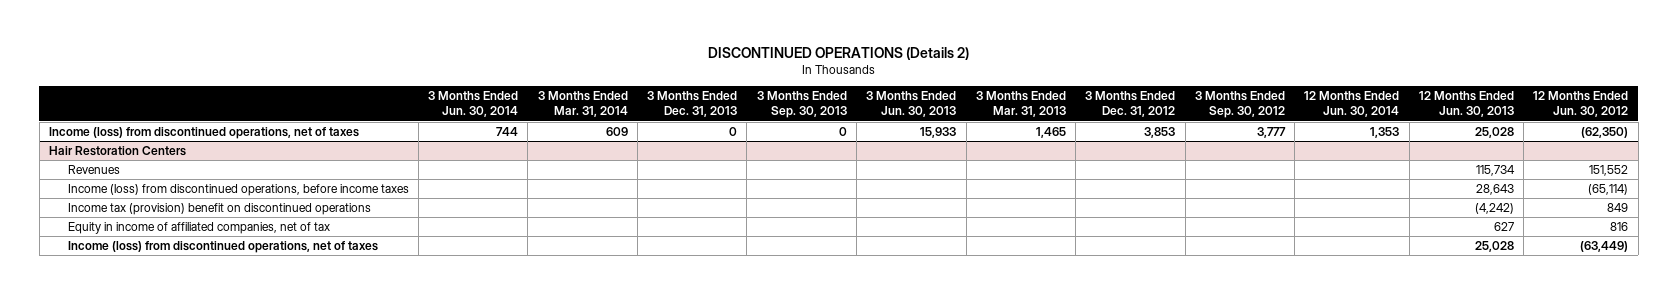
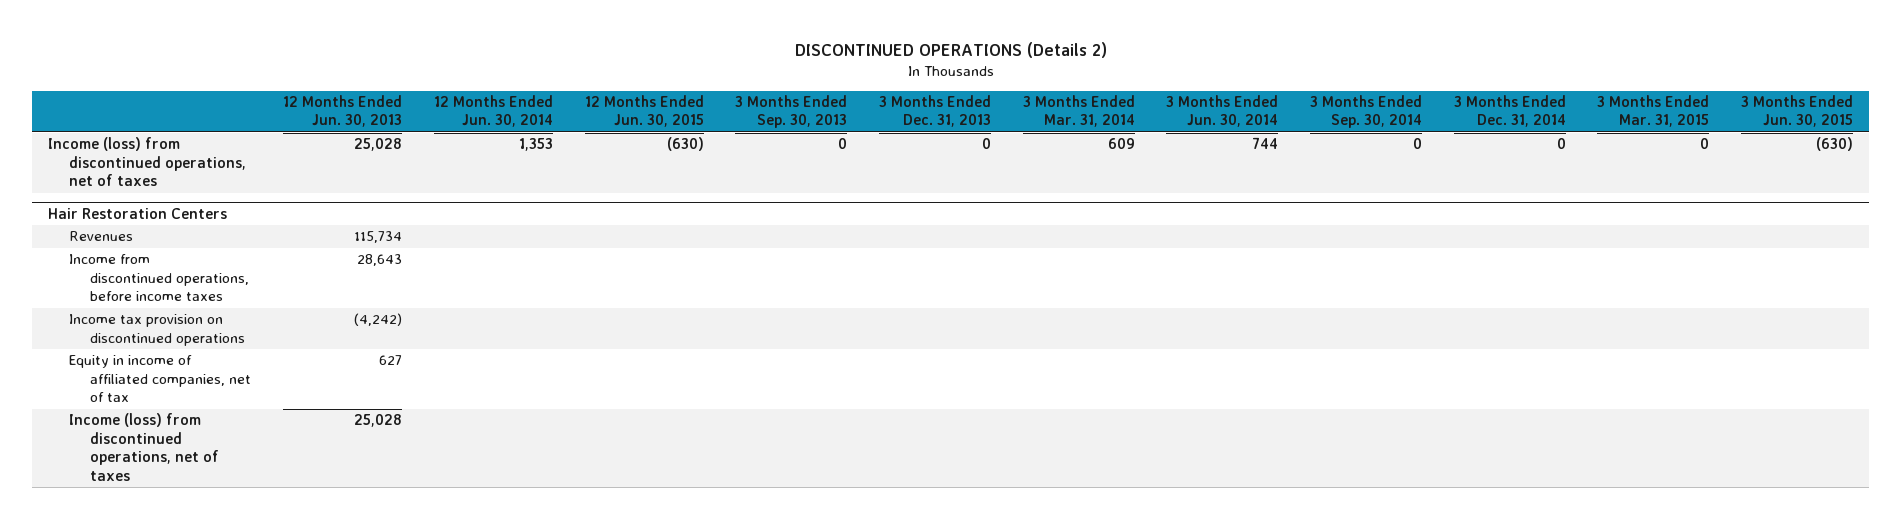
- | 3 Months Ended Jun. 30, 2014 | 3 Months Ended Mar. 31, 2014 | 3 Months Ended Dec. 31, 2013 | 3 Months Ended Sep. 30, 2013 | 3 Months Ended Jun. 30, 2013 | 3 Months Ended Mar. 31, 2013 | 3 Months Ended Dec. 31, 2012 | 3 Months Ended Sep. 30, 2012 | 12 Months Ended Jun. 30, 2014 | 12 Months Ended Jun. 30, 2013 | 12 Months Ended Jun. 30, 2012
+ | 12 Months Ended Jun. 30, 2013 | 12 Months Ended Jun. 30, 2014 | 12 Months Ended Jun. 30, 2015 | 3 Months Ended Sep. 30, 2013 | 3 Months Ended Dec. 31, 2013 | 3 Months Ended Mar. 31, 2014 | 3 Months Ended Jun. 30, 2014 | 3 Months Ended Sep. 30, 2014 | 3 Months Ended Dec. 31, 2014 | 3 Months Ended Mar. 31, 2015 | 3 Months Ended Jun. 30, 2015
@ Hair Restoration Centers
- Income (loss) from discontinued operations, before income taxes | | | | | | | | | | 28,643 | (65,114)
- Income tax (provision) benefit on discontinued operations | | | | | | | | | | (4,242) | 849
+ Income from discontinued operations, before income taxes | 28,643 | | | | | | | | | |
+ Income tax provision on discontinued operations | (4,242) | | | | | | | | | |

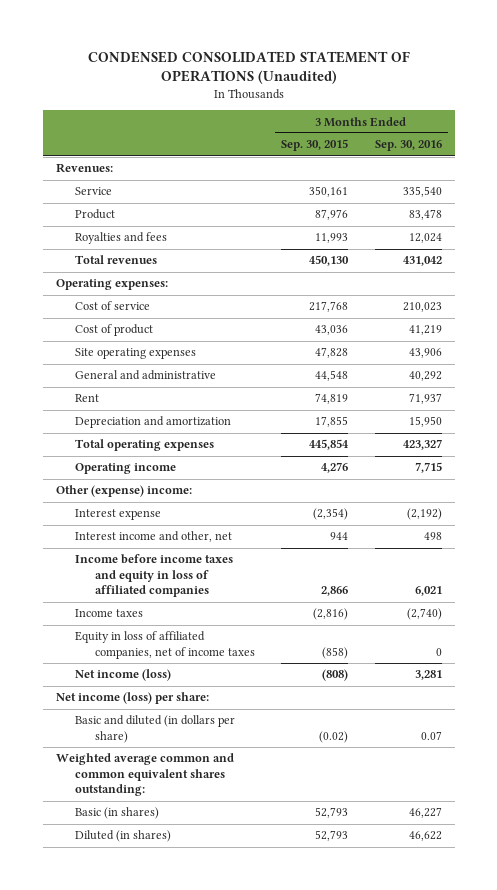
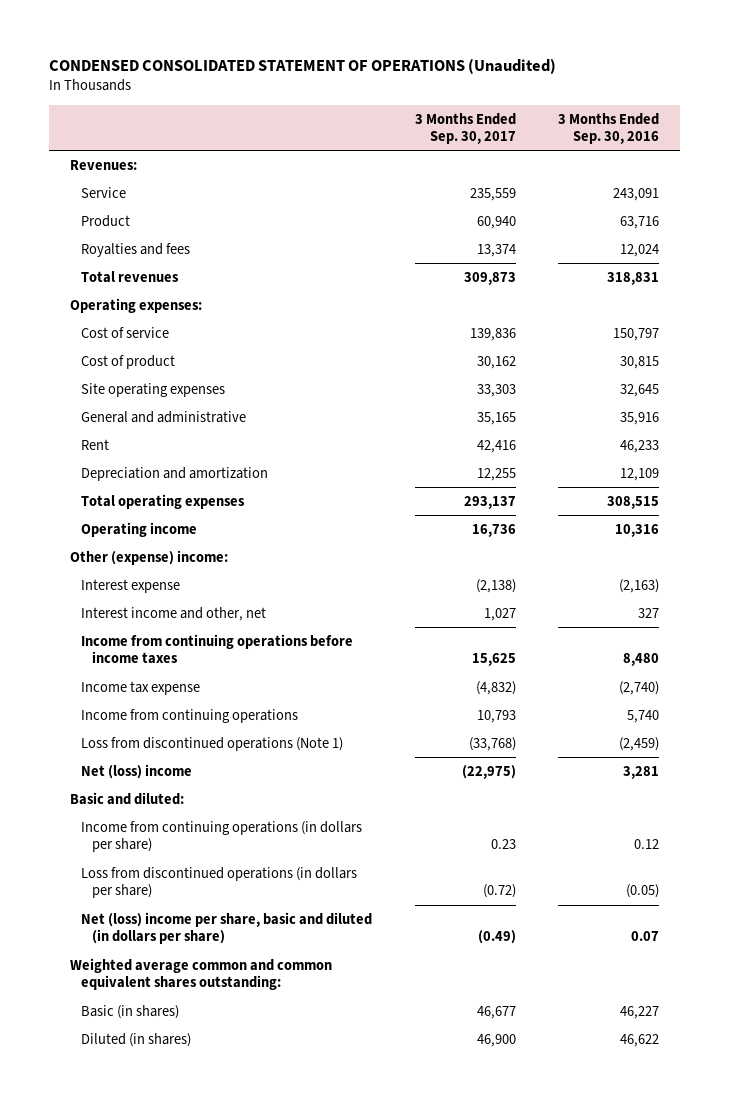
- | 3 Months Ended Sep. 30, 2015 | 3 Months Ended Sep. 30, 2016
+ | 3 Months Ended Sep. 30, 2017 | 3 Months Ended Sep. 30, 2016
- Service | 350,161 | 335,540
- Product | 87,976 | 83,478
+ Service | 235,559 | 243,091
+ Product | 60,940 | 63,716
- Total revenues | 450,130 | 431,042
+ Total revenues | 309,873 | 318,831
- Cost of service | 217,768 | 210,023
- Cost of product | 43,036 | 41,219
- Site operating expenses | 47,828 | 43,906
- General and administrative | 44,548 | 40,292
- Rent | 74,819 | 71,937
- Depreciation and amortization | 17,855 | 15,950
- Total operating expenses | 445,854 | 423,327
- Operating income | 4,276 | 7,715
+ Cost of service | 139,836 | 150,797
+ Cost of product | 30,162 | 30,815
+ Site operating expenses | 33,303 | 32,645
+ General and administrative | 35,165 | 35,916
+ Rent | 42,416 | 46,233
+ Depreciation and amortization | 12,255 | 12,109
+ Total operating expenses | 293,137 | 308,515
+ Operating income | 16,736 | 10,316
- Interest expense | (2,354) | (2,192)
- Interest income and other, net | 944 | 498
- Income before income taxes and equity in loss of affiliated companies | 2,866 | 6,021
- Income taxes | (2,816) | (2,740)
- Equity in loss of affiliated companies, net of income taxes | (858) | 0
- Net income (loss) | (808) | 3,281
- Net income (loss) per share:
- Basic and diluted (in dollars per share) | (0.02) | 0.07
+ Interest expense | (2,138) | (2,163)
+ Interest income and other, net | 1,027 | 327
+ Income from continuing operations before income taxes | 15,625 | 8,480
+ Income tax expense | (4,832) | (2,740)
+ Income from continuing operations | 10,793 | 5,740
+ Loss from discontinued operations (Note 1) | (33,768) | (2,459)
+ Net (loss) income | (22,975) | 3,281
+ Basic and diluted:
+ Income from continuing operations (in dollars per share) | 0.23 | 0.12
+ Loss from discontinued operations (in dollars per share) | (0.72) | (0.05)
+ Net (loss) income per share, basic and diluted (in dollars per share) | (0.49) | 0.07

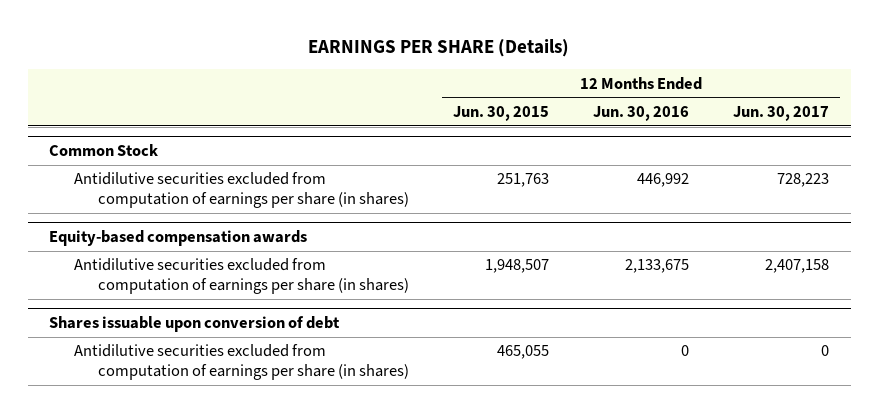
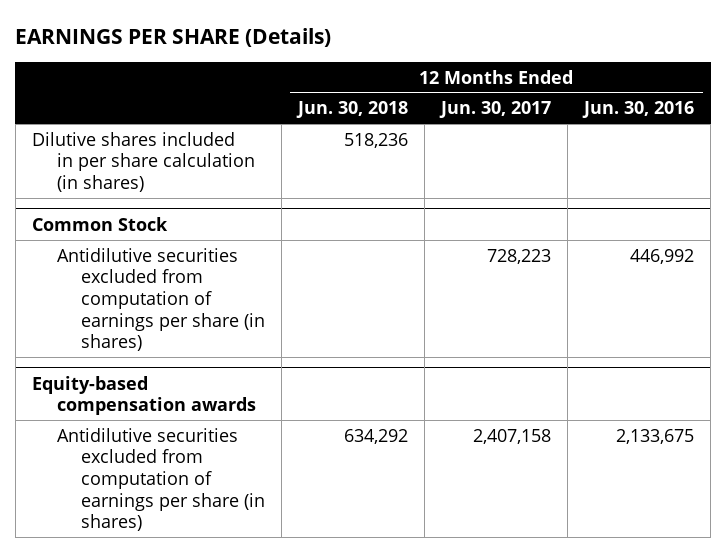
- | 12 Months Ended Jun. 30, 2015 | 12 Months Ended Jun. 30, 2016 | 12 Months Ended Jun. 30, 2017
+ | 12 Months Ended Jun. 30, 2018 | 12 Months Ended Jun. 30, 2017 | 12 Months Ended Jun. 30, 2016
+ Dilutive shares included in per share calculation (in shares) | 518,236 | |
- Shares issuable upon conversion of debt
- Antidilutive securities excluded from computation of earnings per share (in shares) | 465,055 | 0 | 0

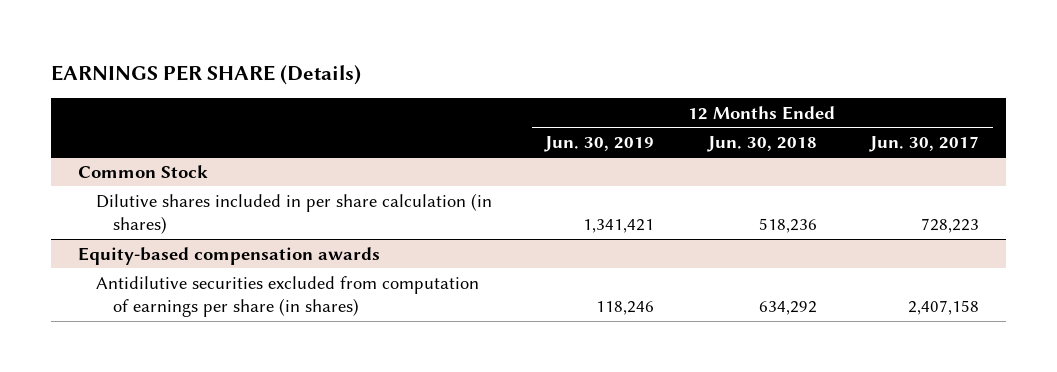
- | 12 Months Ended Jun. 30, 2018 | 12 Months Ended Jun. 30, 2017 | 12 Months Ended Jun. 30, 2016
+ | 12 Months Ended Jun. 30, 2019 | 12 Months Ended Jun. 30, 2018 | 12 Months Ended Jun. 30, 2017
- Dilutive shares included in per share calculation (in shares) | 518,236 | |
@ Common Stock
- Antidilutive securities excluded from computation of earnings per share (in shares) | | 728,223 | 446,992
+ Dilutive shares included in per share calculation (in shares) | 1,341,421 | 518,236 | 728,223

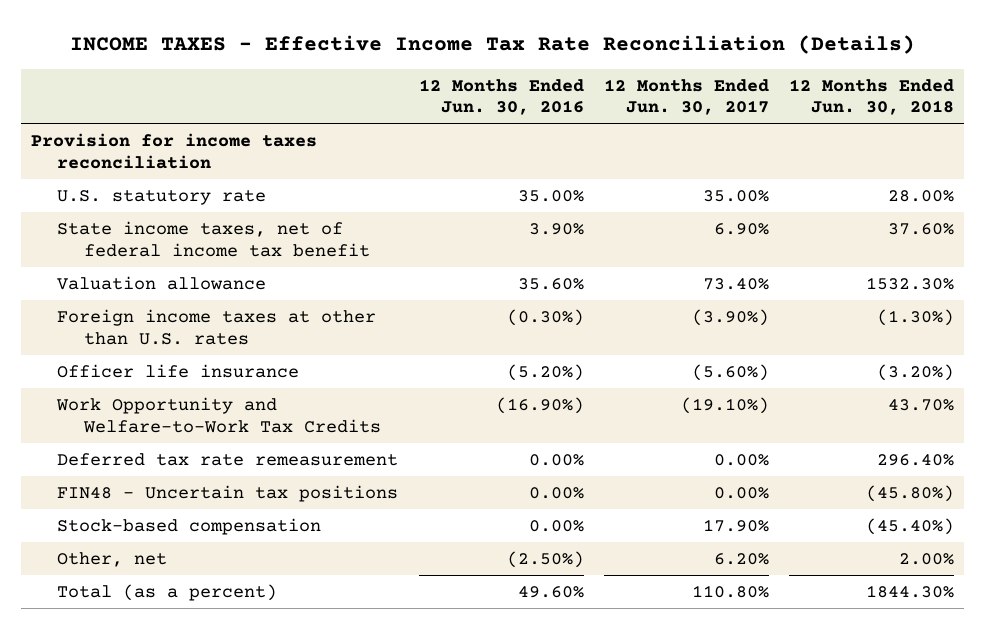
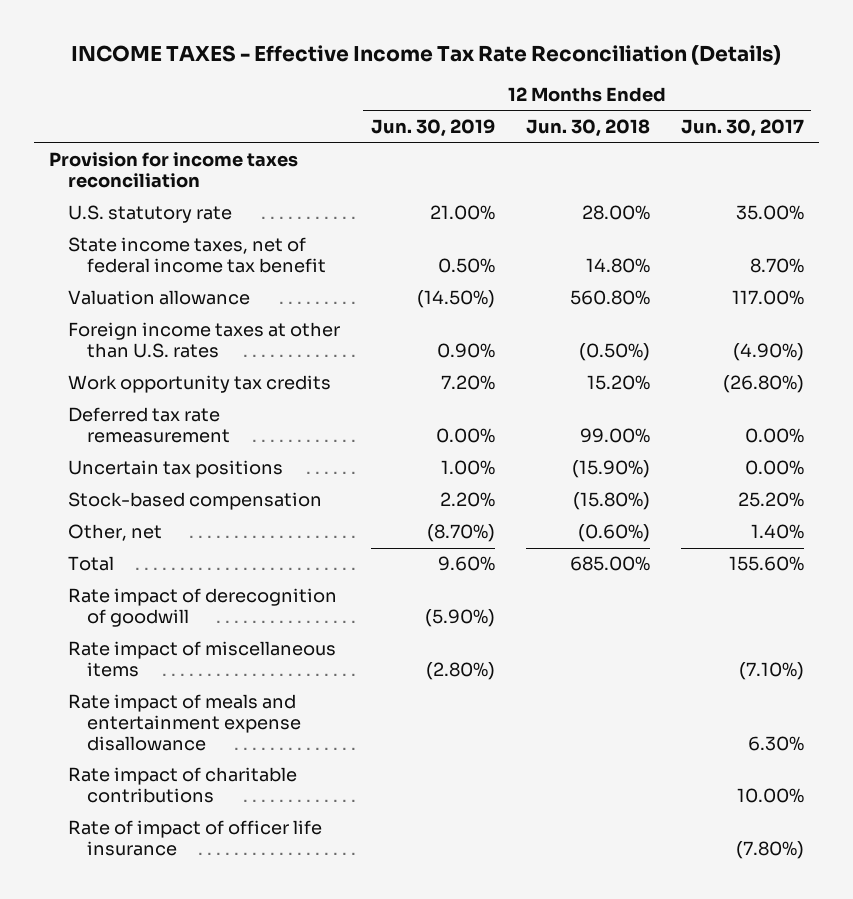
- | 12 Months Ended Jun. 30, 2016 | 12 Months Ended Jun. 30, 2017 | 12 Months Ended Jun. 30, 2018
+ | 12 Months Ended Jun. 30, 2019 | 12 Months Ended Jun. 30, 2018 | 12 Months Ended Jun. 30, 2017
- State income taxes, net of federal income tax benefit | 3.90% | 6.90% | 37.60%
- Valuation allowance | 35.60% | 73.40% | 1532.30%
- Foreign income taxes at other than U.S. rates | (0.30%) | (3.90%) | (1.30%)
- Officer life insurance | (5.20%) | (5.60%) | (3.20%)
- Work Opportunity and Welfare-to-Work Tax Credits | (16.90%) | (19.10%) | 43.70%
- Deferred tax rate remeasurement | 0.00% | 0.00% | 296.40%
- FIN48 - Uncertain tax positions | 0.00% | 0.00% | (45.80%)
- Stock-based compensation | 0.00% | 17.90% | (45.40%)
- Other, net | (2.50%) | 6.20% | 2.00%
- Total (as a percent) | 49.60% | 110.80% | 1844.30%
+ State income taxes, net of federal income tax benefit | 0.50% | 14.80% | 8.70%
+ Valuation allowance | (14.50%) | 560.80% | 117.00%
+ Foreign income taxes at other than U.S. rates | 0.90% | (0.50%) | (4.90%)
+ Work opportunity tax credits | 7.20% | 15.20% | (26.80%)
+ Deferred tax rate remeasurement | 0.00% | 99.00% | 0.00%
+ Uncertain tax positions | 1.00% | (15.90%) | 0.00%
+ Stock-based compensation | 2.20% | (15.80%) | 25.20%
+ Other, net | (8.70%) | (0.60%) | 1.40%
+ Total | 9.60% | 685.00% | 155.60%
+ Rate impact of derecognition of goodwill | (5.90%) | |
+ Rate impact of miscellaneous items | (2.80%) | | (7.10%)
+ Rate impact of meals and entertainment expense disallowance | | | 6.30%
+ Rate impact of charitable contributions | | | 10.00%
+ Rate of impact of officer life insurance | | | (7.80%)

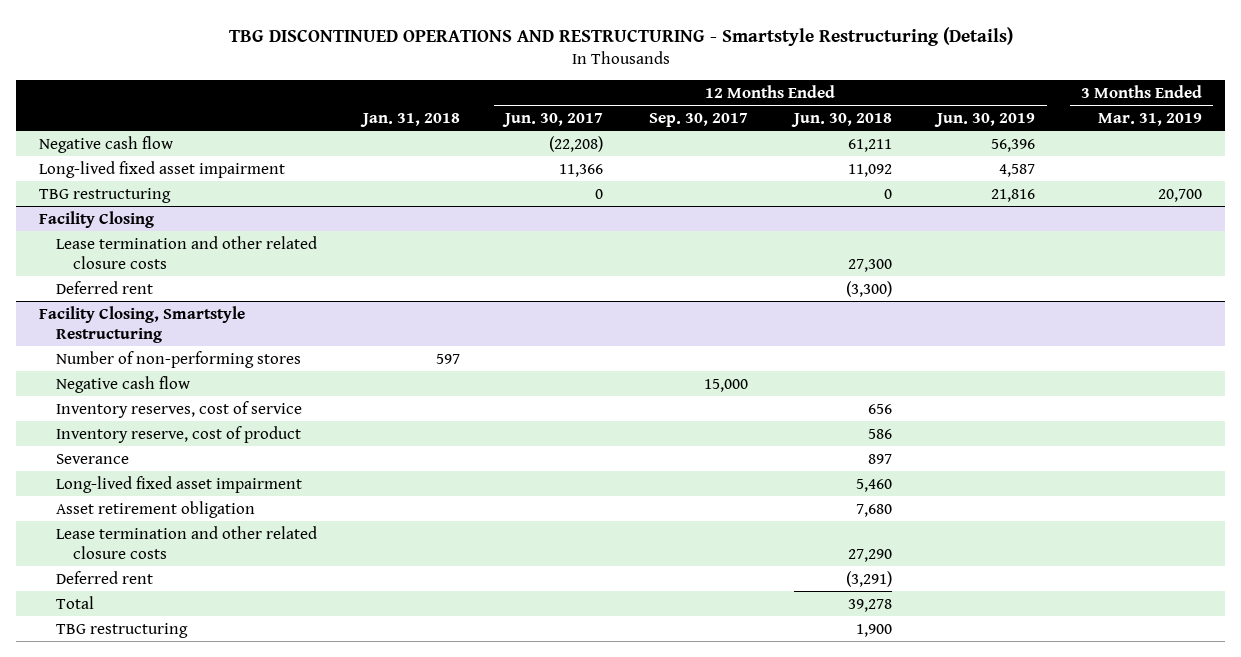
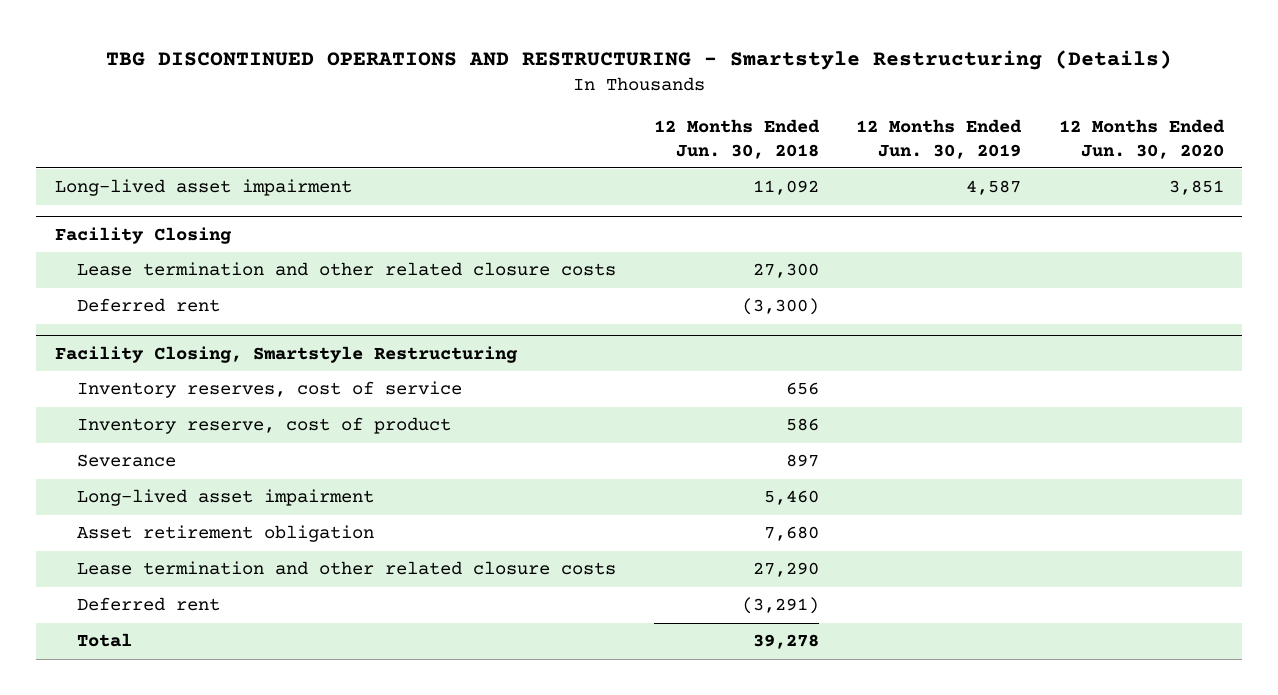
- | Jan. 31, 2018 | 12 Months Ended Jun. 30, 2017 | 12 Months Ended Sep. 30, 2017 | 12 Months Ended Jun. 30, 2018 | 12 Months Ended Jun. 30, 2019 | 3 Months Ended Mar. 31, 2019
+ | 12 Months Ended Jun. 30, 2018 | 12 Months Ended Jun. 30, 2019 | 12 Months Ended Jun. 30, 2020
- Negative cash flow | | (22,208) | | 61,211 | 56,396 |
- Long-lived fixed asset impairment | | 11,366 | | 11,092 | 4,587 |
- TBG restructuring | | 0 | | 0 | 21,816 | 20,700
+ Long-lived asset impairment | 11,092 | 4,587 | 3,851
@ Facility Closing, Smartstyle Restructuring
- Number of non-performing stores | 597 | | | | |
- Negative cash flow | | | 15,000 | | |
- Long-lived fixed asset impairment | | | | 5,460 | |
+ Long-lived asset impairment | 5,460 | |
- TBG restructuring | | | | 1,900 | |

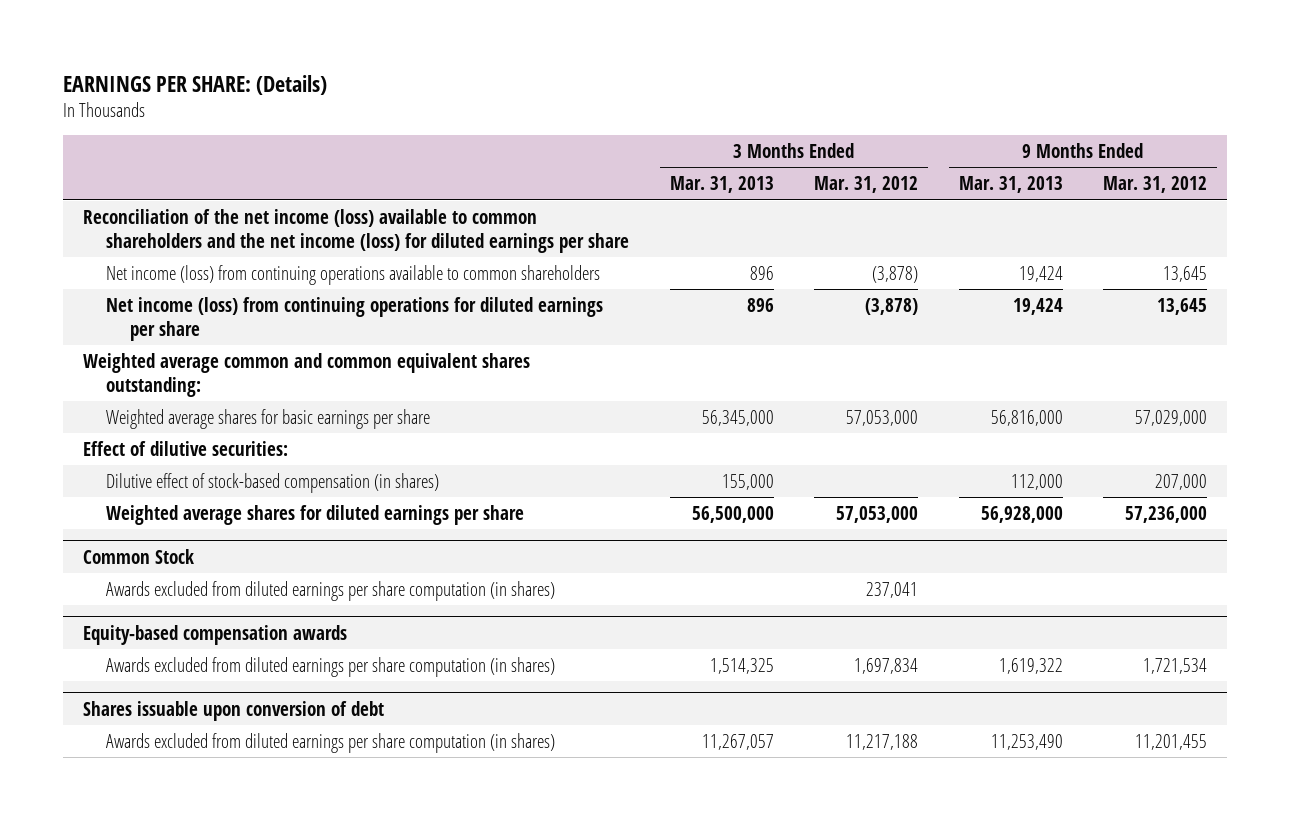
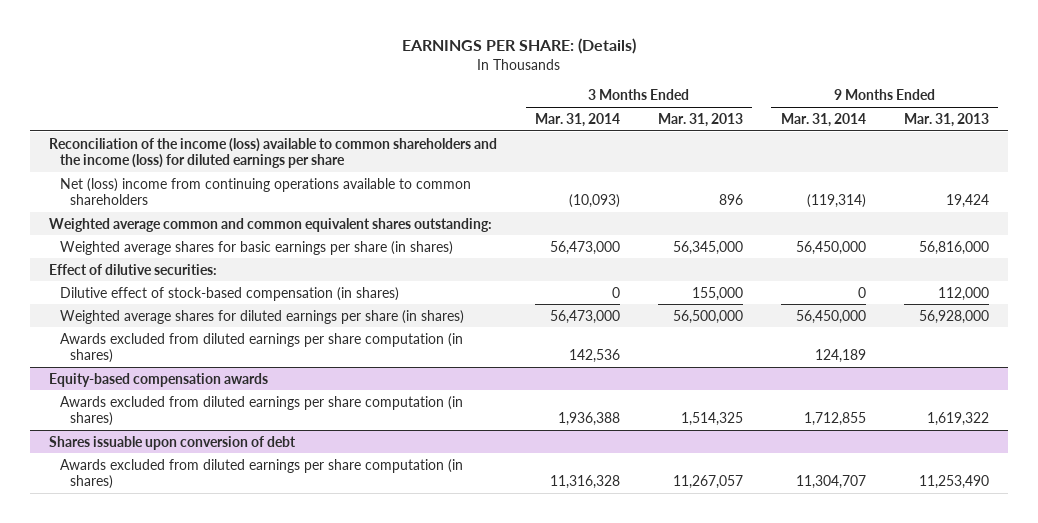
- | 3 Months Ended Mar. 31, 2013 | 3 Months Ended Mar. 31, 2012 | 9 Months Ended Mar. 31, 2013 | 9 Months Ended Mar. 31, 2012
+ | 3 Months Ended Mar. 31, 2014 | 3 Months Ended Mar. 31, 2013 | 9 Months Ended Mar. 31, 2014 | 9 Months Ended Mar. 31, 2013
- Reconciliation of the net income (loss) available to common shareholders and the net income (loss) for diluted earnings per share
- Net income (loss) from continuing operations available to common shareholders | 896 | (3,878) | 19,424 | 13,645
- Net income (loss) from continuing operations for diluted earnings per share | 896 | (3,878) | 19,424 | 13,645
+ Reconciliation of the income (loss) available to common shareholders and the income (loss) for diluted earnings per share
+ Net (loss) income from continuing operations available to common shareholders | (10,093) | 896 | (119,314) | 19,424
- Weighted average shares for basic earnings per share | 56,345,000 | 57,053,000 | 56,816,000 | 57,029,000
+ Weighted average shares for basic earnings per share (in shares) | 56,473,000 | 56,345,000 | 56,450,000 | 56,816,000
- Weighted average shares for diluted earnings per share | 56,500,000 | 57,053,000 | 56,928,000 | 57,236,000
- Common Stock
+ Weighted average shares for diluted earnings per share (in shares) | 56,473,000 | 56,500,000 | 56,450,000 | 56,928,000

